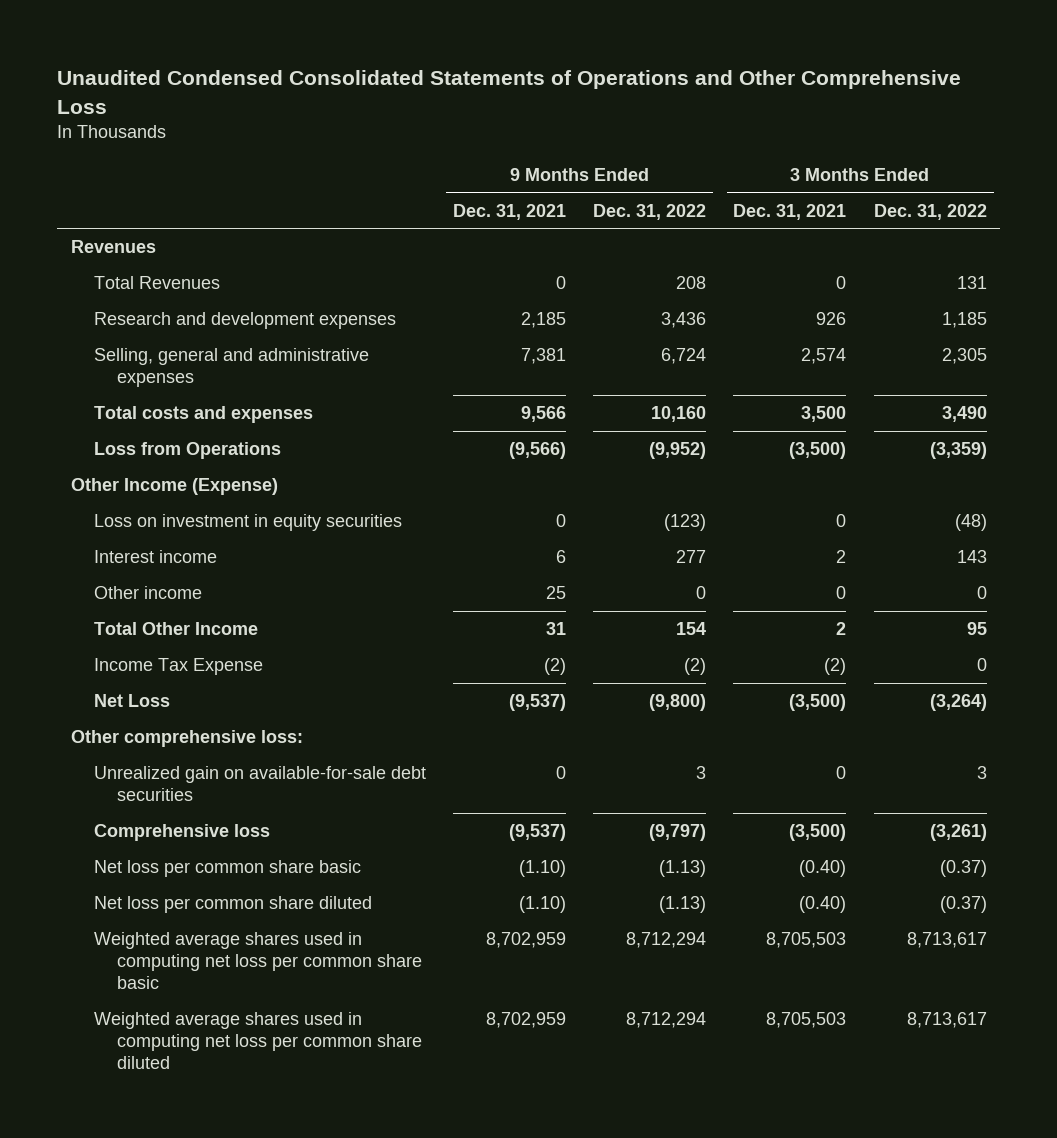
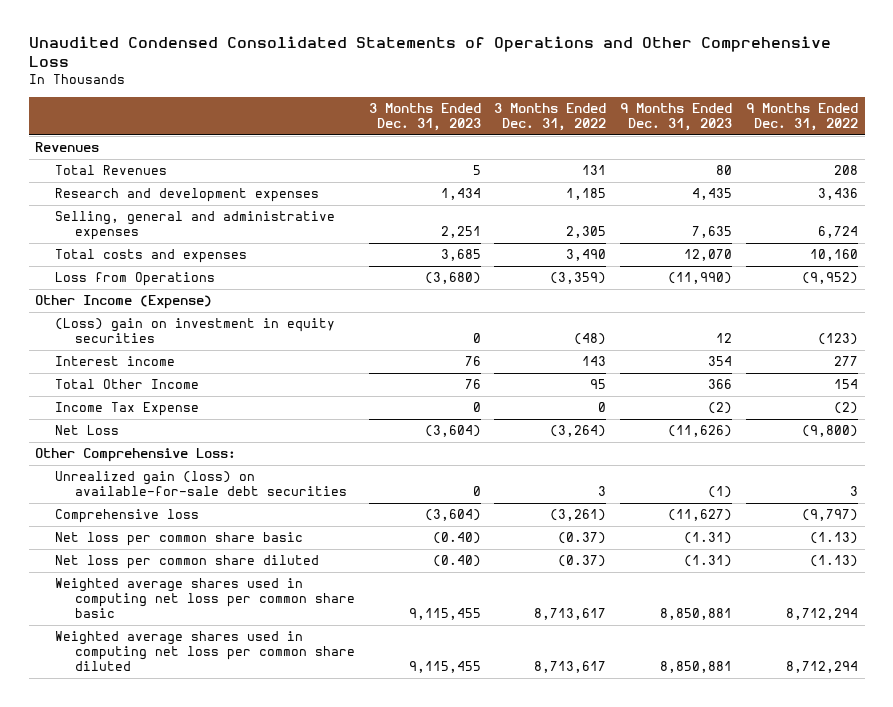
- | 9 Months Ended Dec. 31, 2021 | 9 Months Ended Dec. 31, 2022 | 3 Months Ended Dec. 31, 2021 | 3 Months Ended Dec. 31, 2022
+ | 3 Months Ended Dec. 31, 2023 | 3 Months Ended Dec. 31, 2022 | 9 Months Ended Dec. 31, 2023 | 9 Months Ended Dec. 31, 2022
- Loss on investment in equity securities | 0 | (123) | 0 | (48)
+ (Loss) gain on investment in equity securities | 0 | (48) | 12 | (123)
- Other income | 25 | 0 | 0 | 0
- Other comprehensive loss:
- Unrealized gain on available-for-sale debt securities | 0 | 3 | 0 | 3
+ Other Comprehensive Loss:
+ Unrealized gain (loss) on available-for-sale debt securities | 0 | 3 | (1) | 3

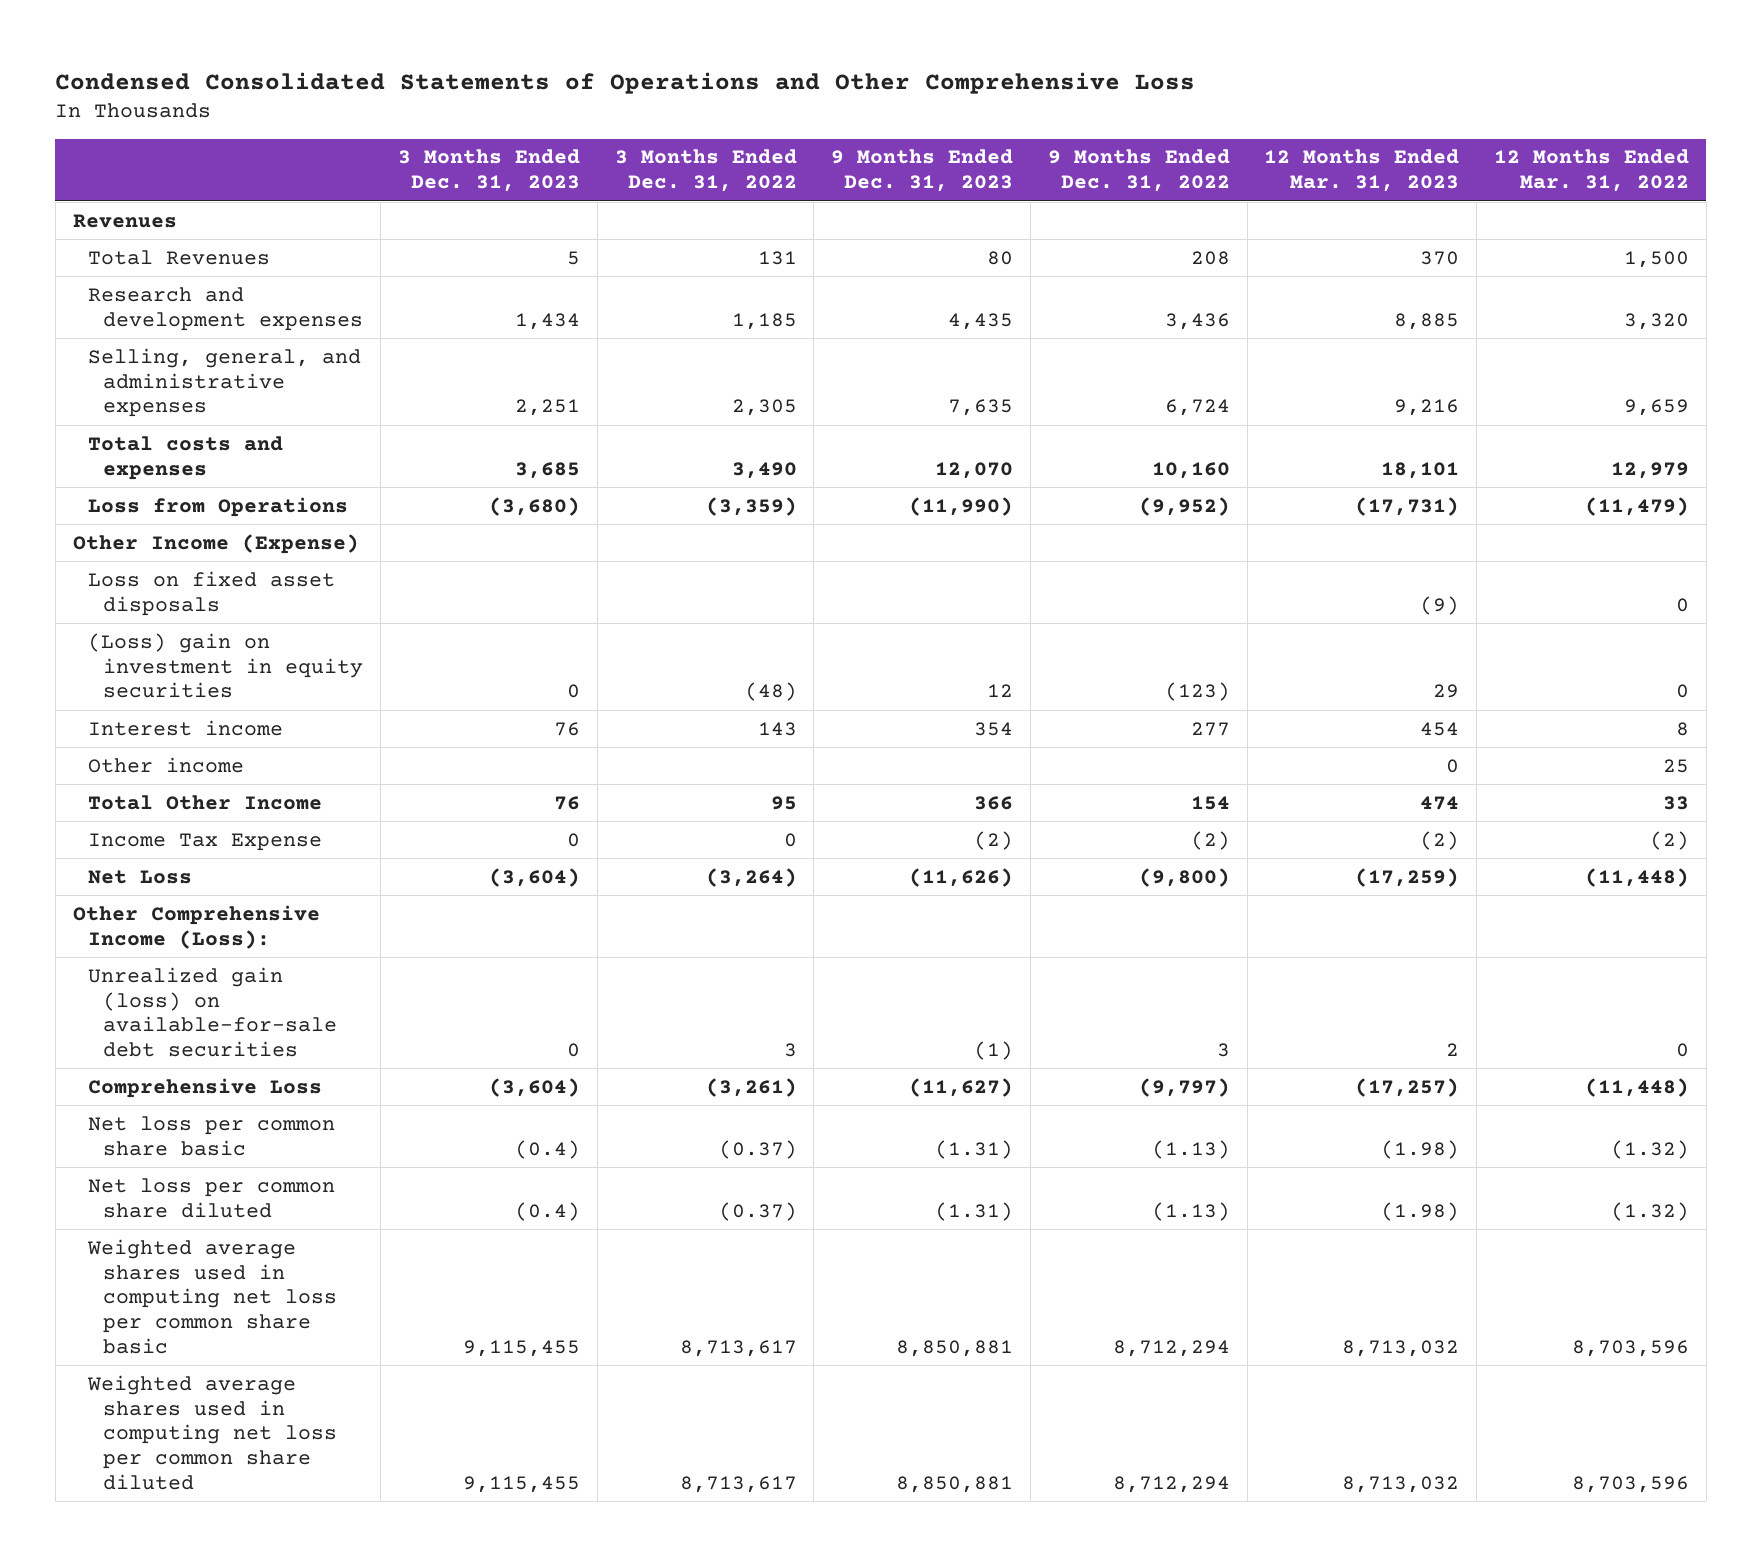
- Unaudited Condensed Consolidated Statements of Operations and Other Comprehensive Loss
+ Condensed Consolidated Statements of Operations and Other Comprehensive Loss
- | 3 Months Ended Dec. 31, 2023 | 3 Months Ended Dec. 31, 2022 | 9 Months Ended Dec. 31, 2023 | 9 Months Ended Dec. 31, 2022
+ | 3 Months Ended Dec. 31, 2023 | 3 Months Ended Dec. 31, 2022 | 9 Months Ended Dec. 31, 2023 | 9 Months Ended Dec. 31, 2022 | 12 Months Ended Mar. 31, 2023 | 12 Months Ended Mar. 31, 2022
- Selling, general and administrative expenses | 2,251 | 2,305 | 7,635 | 6,724
+ Selling, general, and administrative expenses | 2,251 | 2,305 | 7,635 | 6,724 | 9,216 | 9,659
+ Loss on fixed asset disposals | | | | | (9) | 0
+ Other income | | | | | 0 | 25
- Other Comprehensive Loss:
+ Other Comprehensive Income (Loss):
- Comprehensive loss | (3,604) | (3,261) | (11,627) | (9,797)
- Net loss per common share basic | (0.40) | (0.37) | (1.31) | (1.13)
- Net loss per common share diluted | (0.40) | (0.37) | (1.31) | (1.13)
+ Comprehensive Loss | (3,604) | (3,261) | (11,627) | (9,797) | (17,257) | (11,448)
+ Net loss per common share basic | (0.4) | (0.37) | (1.31) | (1.13) | (1.98) | (1.32)
+ Net loss per common share diluted | (0.4) | (0.37) | (1.31) | (1.13) | (1.98) | (1.32)

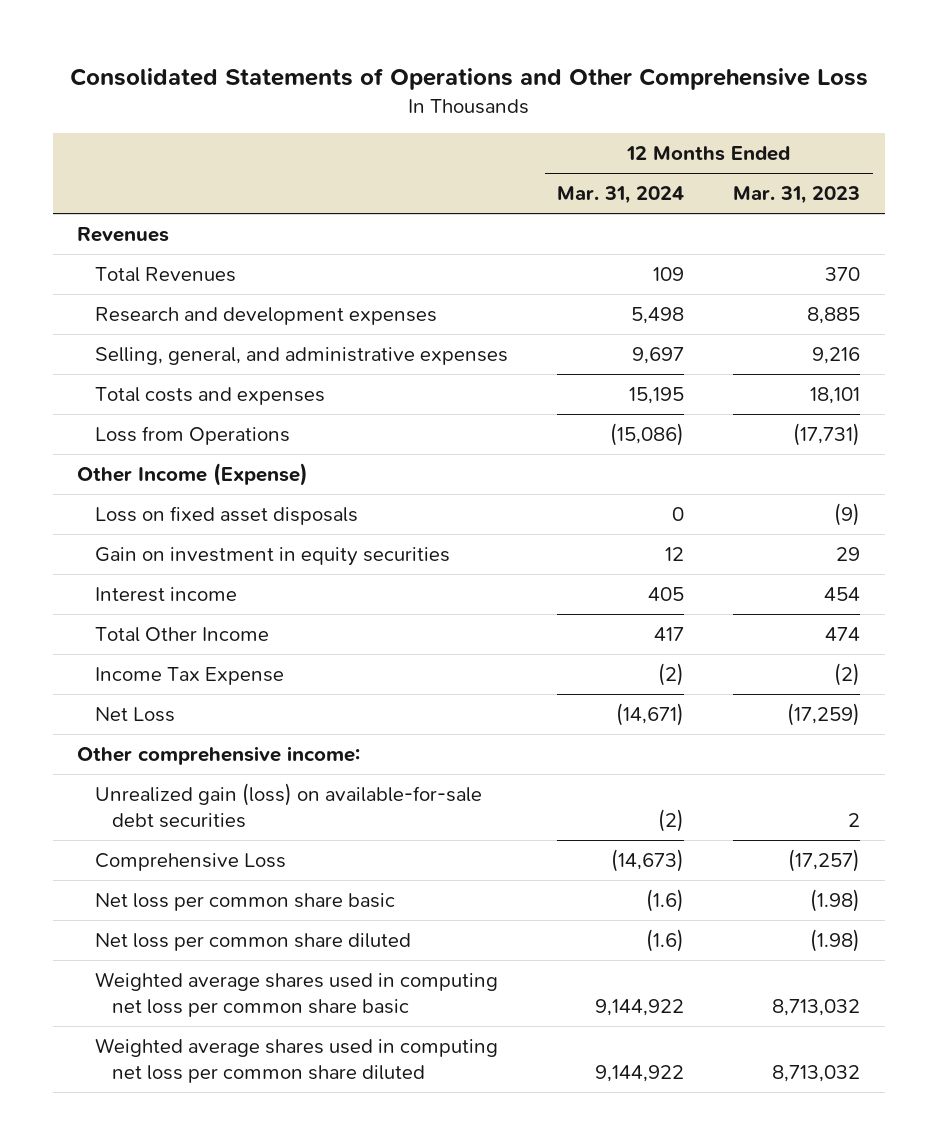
- Condensed Consolidated Statements of Operations and Other Comprehensive Loss
+ Consolidated Statements of Operations and Other Comprehensive Loss
- | 3 Months Ended Dec. 31, 2023 | 3 Months Ended Dec. 31, 2022 | 9 Months Ended Dec. 31, 2023 | 9 Months Ended Dec. 31, 2022 | 12 Months Ended Mar. 31, 2023 | 12 Months Ended Mar. 31, 2022
+ | 12 Months Ended Mar. 31, 2024 | 12 Months Ended Mar. 31, 2023
- (Loss) gain on investment in equity securities | 0 | (48) | 12 | (123) | 29 | 0
+ Gain on investment in equity securities | 12 | 29
- Other income | | | | | 0 | 25
- Other Comprehensive Income (Loss):
+ Other comprehensive income:

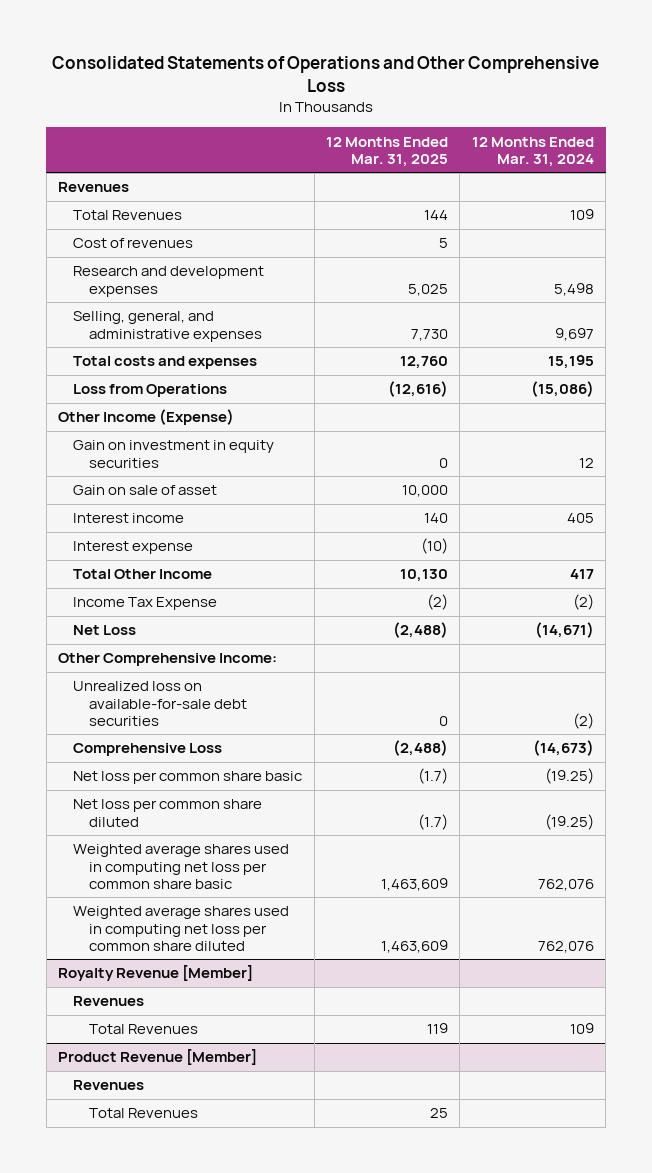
- | 12 Months Ended Mar. 31, 2024 | 12 Months Ended Mar. 31, 2023
+ | 12 Months Ended Mar. 31, 2025 | 12 Months Ended Mar. 31, 2024
+ Cost of revenues | 5 |
- Loss on fixed asset disposals | 0 | (9)
+ Gain on sale of asset | 10,000 |
+ Interest expense | (10) |
- Other comprehensive income:
- Unrealized gain (loss) on available-for-sale debt securities | (2) | 2
+ Other Comprehensive Income:
+ Unrealized loss on available-for-sale debt securities | 0 | (2)
- Net loss per common share basic | (1.6) | (1.98)
- Net loss per common share diluted | (1.6) | (1.98)
- Weighted average shares used in computing net loss per common share basic | 9,144,922 | 8,713,032
- Weighted average shares used in computing net loss per common share diluted | 9,144,922 | 8,713,032
+ Net loss per common share basic | (1.7) | (19.25)
+ Net loss per common share diluted | (1.7) | (19.25)
+ Weighted average shares used in computing net loss per common share basic | 1,463,609 | 762,076
+ Weighted average shares used in computing net loss per common share diluted | 1,463,609 | 762,076
+ Royalty Revenue [Member]
+ Revenues
+ Total Revenues | 119 | 109
+ Product Revenue [Member]
+ Revenues
+ Total Revenues | 25 |

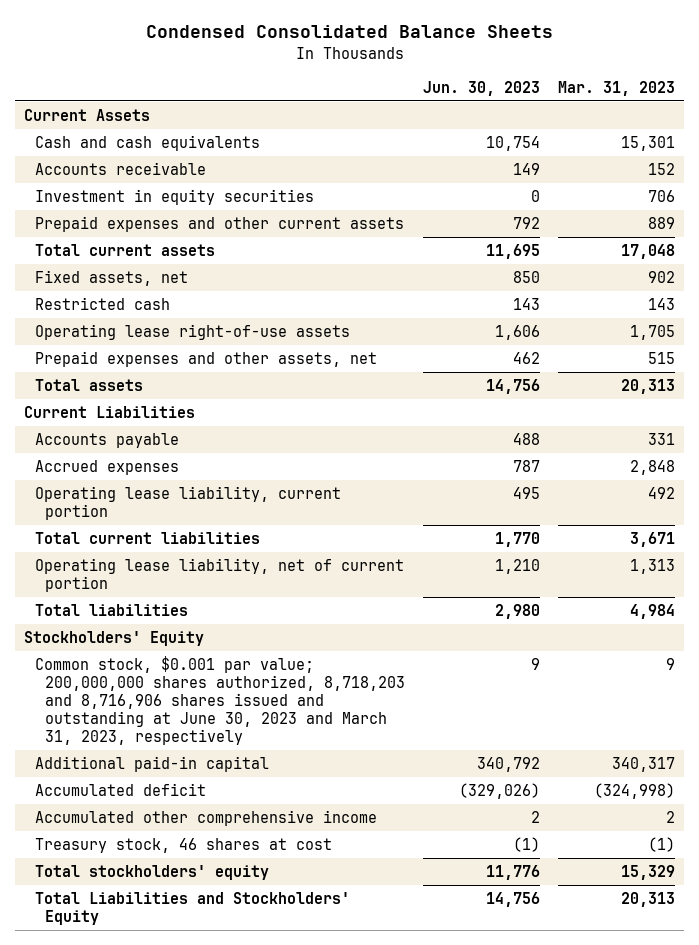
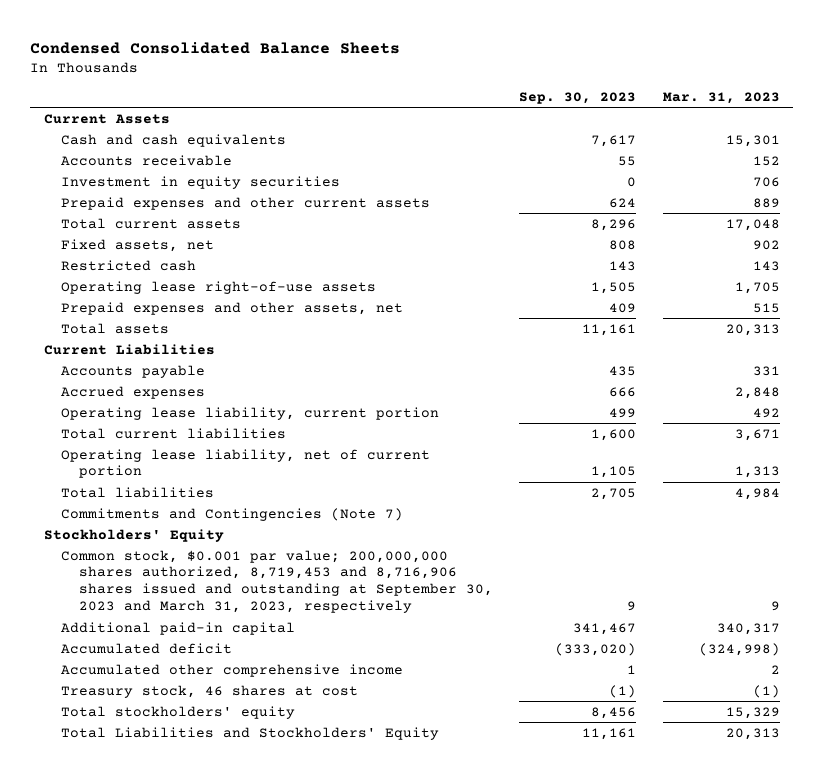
- | Jun. 30, 2023 | Mar. 31, 2023
+ | Sep. 30, 2023 | Mar. 31, 2023
+ Commitments and Contingencies (Note 7)
- Common stock, $0.001 par value; 200,000,000 shares authorized, 8,718,203 and 8,716,906 shares issued and outstanding at June 30, 2023 and March 31, 2023, respectively | 9 | 9
+ Common stock, $0.001 par value; 200,000,000 shares authorized, 8,719,453 and 8,716,906 shares issued and outstanding at September 30, 2023 and March 31, 2023, respectively | 9 | 9

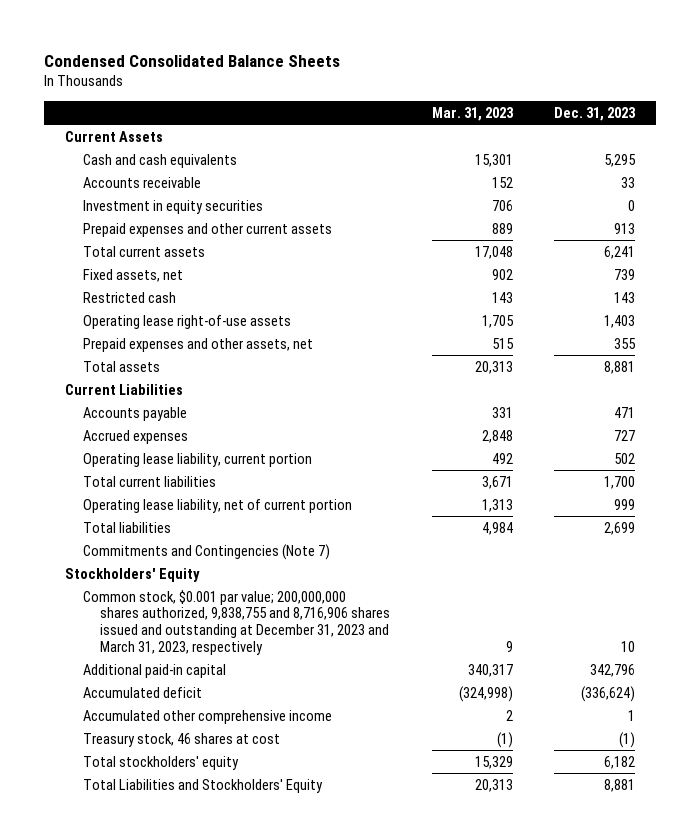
- | Sep. 30, 2023 | Mar. 31, 2023
+ | Mar. 31, 2023 | Dec. 31, 2023
- Common stock, $0.001 par value; 200,000,000 shares authorized, 8,719,453 and 8,716,906 shares issued and outstanding at September 30, 2023 and March 31, 2023, respectively | 9 | 9
+ Common stock, $0.001 par value; 200,000,000 shares authorized, 9,838,755 and 8,716,906 shares issued and outstanding at December 31, 2023 and March 31, 2023, respectively | 9 | 10

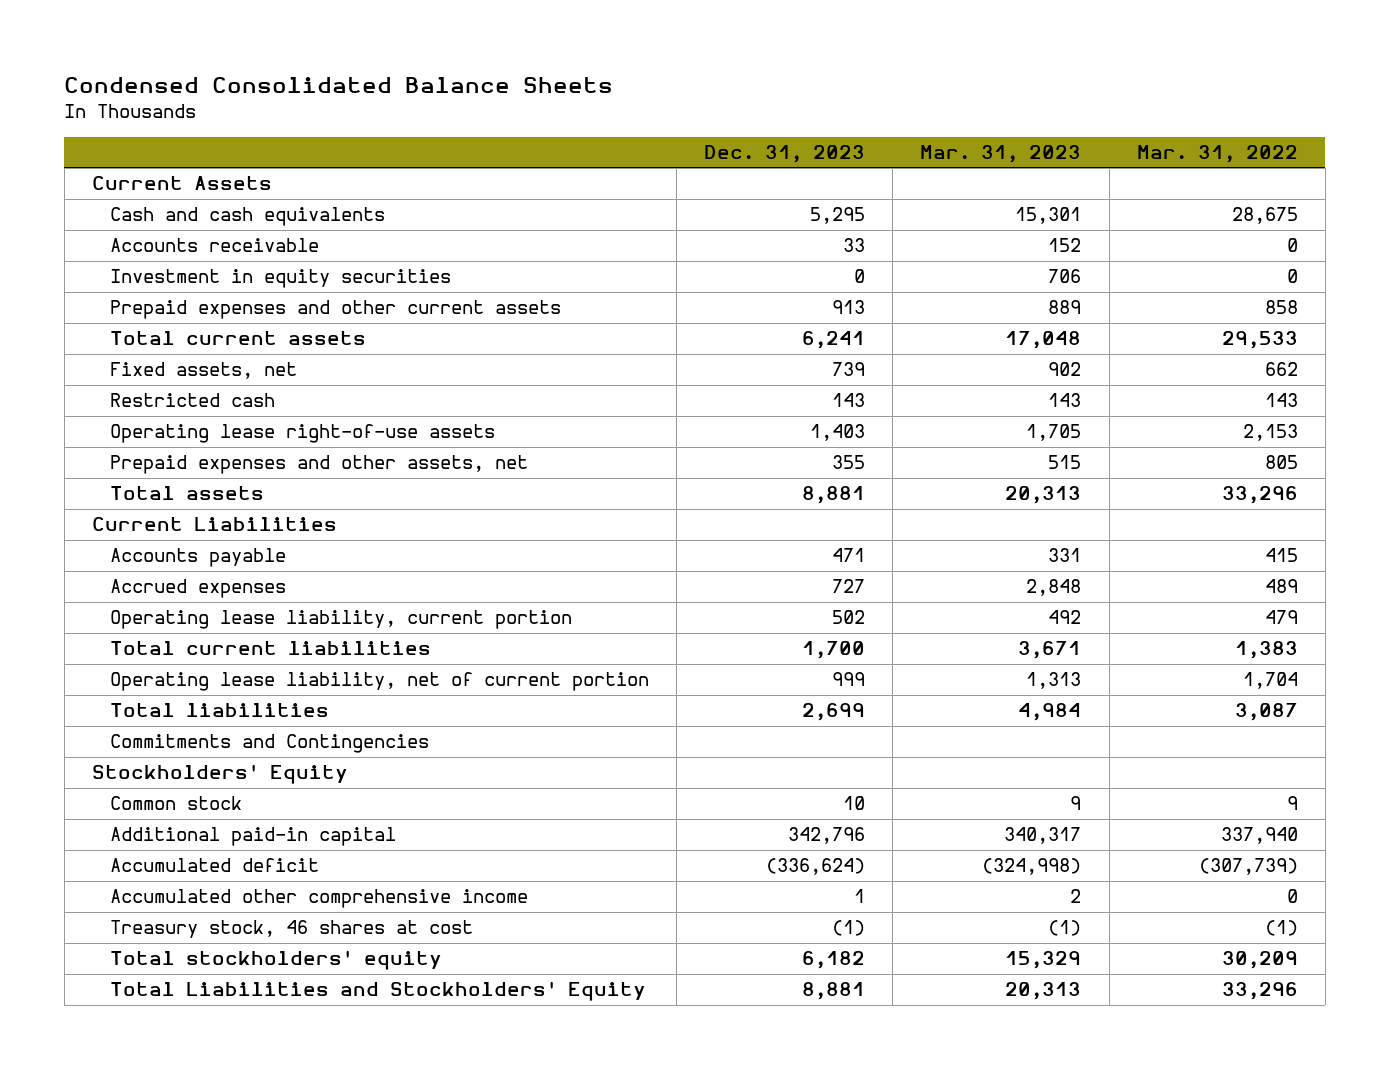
- | Mar. 31, 2023 | Dec. 31, 2023
+ | Dec. 31, 2023 | Mar. 31, 2023 | Mar. 31, 2022
- Commitments and Contingencies (Note 7)
+ Commitments and Contingencies
- Common stock, $0.001 par value; 200,000,000 shares authorized, 9,838,755 and 8,716,906 shares issued and outstanding at December 31, 2023 and March 31, 2023, respectively | 9 | 10
+ Common stock | 10 | 9 | 9

